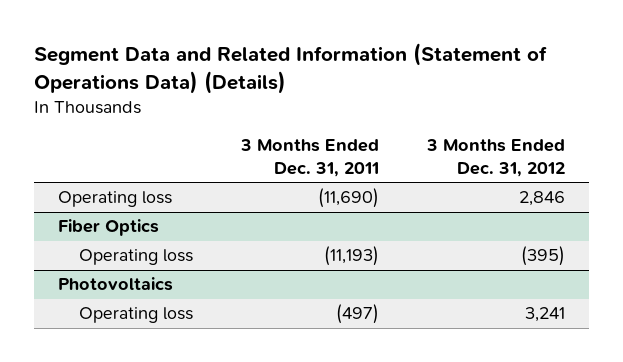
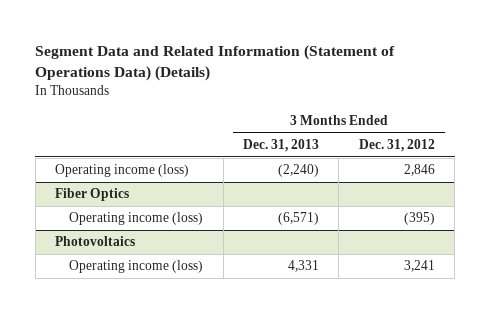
- | 3 Months Ended Dec. 31, 2011 | 3 Months Ended Dec. 31, 2012
+ | 3 Months Ended Dec. 31, 2013 | 3 Months Ended Dec. 31, 2012
- Operating loss | (11,690) | 2,846
+ Operating income (loss) | (2,240) | 2,846
@ Fiber Optics
- Operating loss | (11,193) | (395)
+ Operating income (loss) | (6,571) | (395)
@ Photovoltaics
- Operating loss | (497) | 3,241
+ Operating income (loss) | 4,331 | 3,241

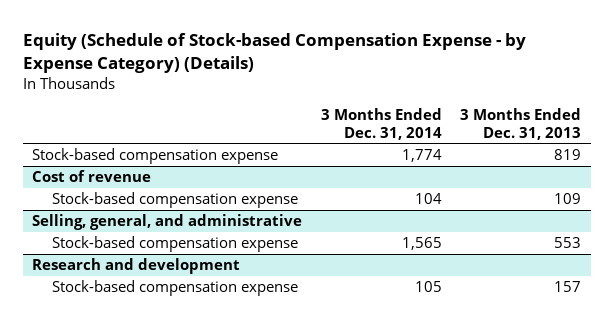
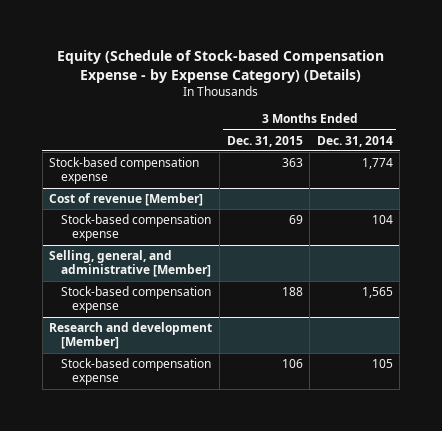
- | 3 Months Ended Dec. 31, 2014 | 3 Months Ended Dec. 31, 2013
+ | 3 Months Ended Dec. 31, 2015 | 3 Months Ended Dec. 31, 2014
- Cost of revenue
+ Cost of revenue [Member]
- Selling, general, and administrative
+ Selling, general, and administrative [Member]
- Research and development
+ Research and development [Member]

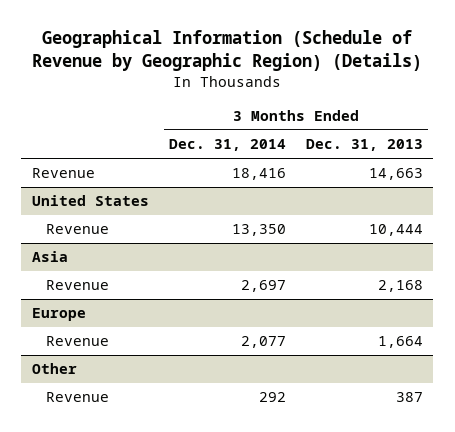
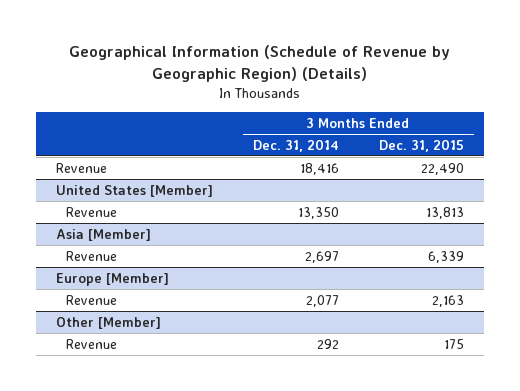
- | 3 Months Ended Dec. 31, 2014 | 3 Months Ended Dec. 31, 2013
+ | 3 Months Ended Dec. 31, 2014 | 3 Months Ended Dec. 31, 2015
- United States
+ United States [Member]
- Asia
+ Asia [Member]
- Europe
+ Europe [Member]
- Other
+ Other [Member]

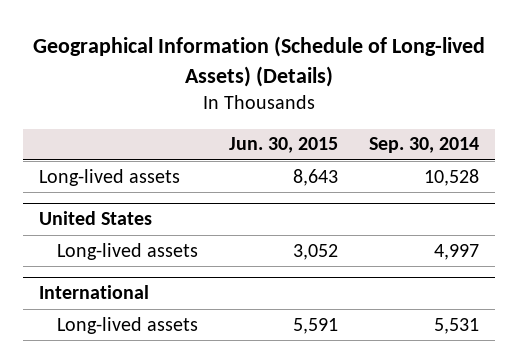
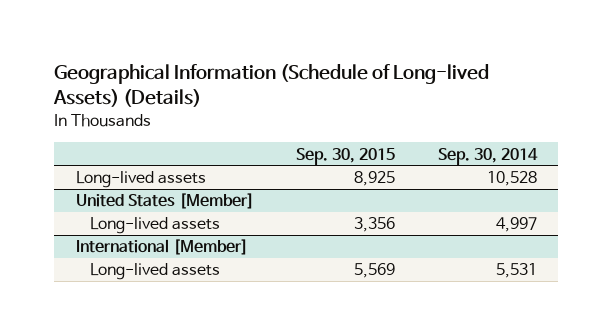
- | Jun. 30, 2015 | Sep. 30, 2014
+ | Sep. 30, 2015 | Sep. 30, 2014
- United States
+ United States [Member]
- International
+ International [Member]

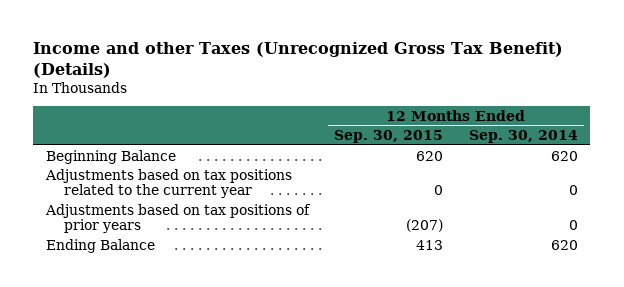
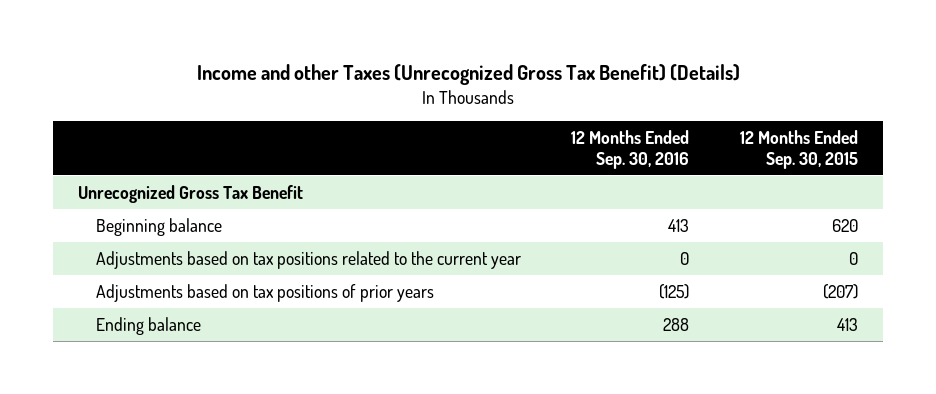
- | 12 Months Ended Sep. 30, 2015 | 12 Months Ended Sep. 30, 2014
+ | 12 Months Ended Sep. 30, 2016 | 12 Months Ended Sep. 30, 2015
- Beginning Balance | 620 | 620
+ Unrecognized Gross Tax Benefit
+ Beginning balance | 413 | 620
- Ending Balance | 413 | 620
+ Ending balance | 288 | 413

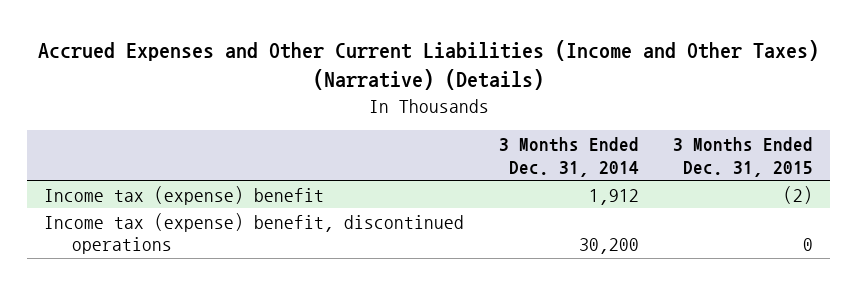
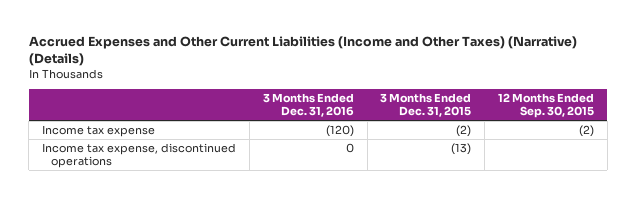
- | 3 Months Ended Dec. 31, 2014 | 3 Months Ended Dec. 31, 2015
+ | 3 Months Ended Dec. 31, 2016 | 3 Months Ended Dec. 31, 2015 | 12 Months Ended Sep. 30, 2015
- Income tax (expense) benefit | 1,912 | (2)
- Income tax (expense) benefit, discontinued operations | 30,200 | 0
+ Income tax expense | (120) | (2) | (2)
+ Income tax expense, discontinued operations | 0 | (13) |

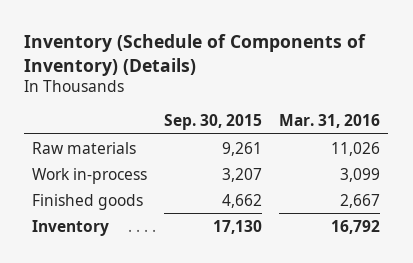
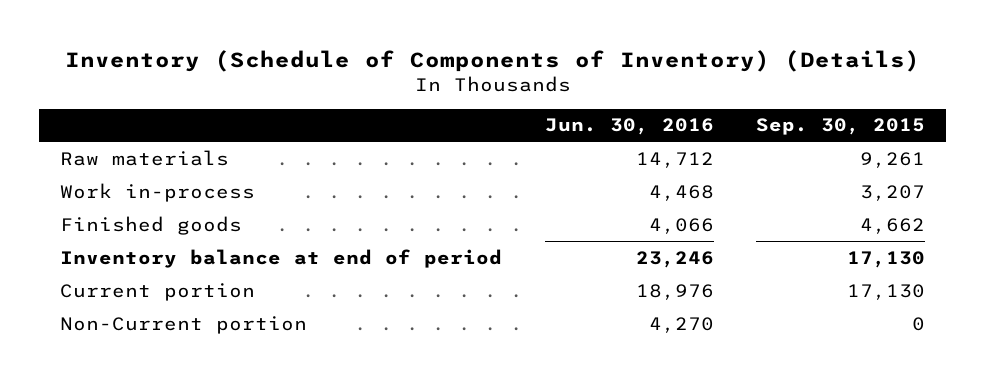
- | Sep. 30, 2015 | Mar. 31, 2016
+ | Jun. 30, 2016 | Sep. 30, 2015
- Inventory | 17,130 | 16,792
+ Inventory balance at end of period | 23,246 | 17,130
+ Current portion | 18,976 | 17,130
+ Non-Current portion | 4,270 | 0

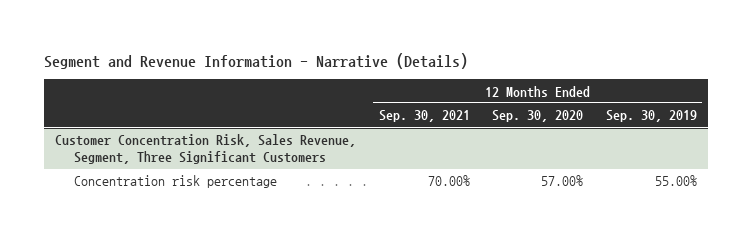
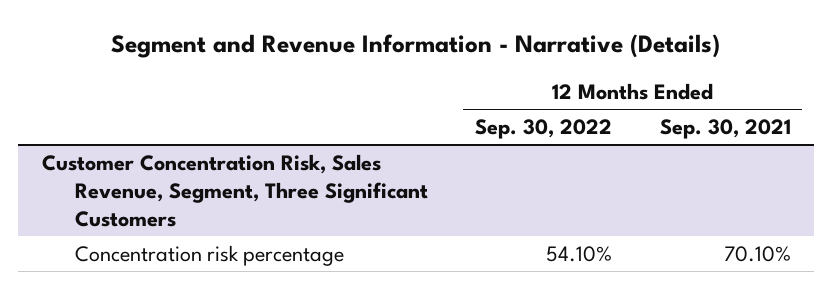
- | 12 Months Ended Sep. 30, 2021 | 12 Months Ended Sep. 30, 2020 | 12 Months Ended Sep. 30, 2019
+ | 12 Months Ended Sep. 30, 2022 | 12 Months Ended Sep. 30, 2021
@ Customer Concentration Risk, Sales Revenue, Segment, Three Significant Customers
- Concentration risk percentage | 70.00% | 57.00% | 55.00%
+ Concentration risk percentage | 54.10% | 70.10%

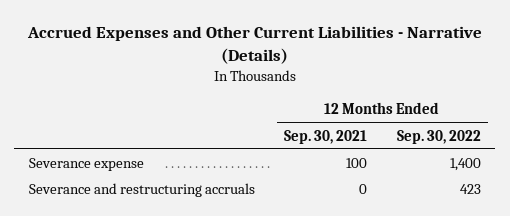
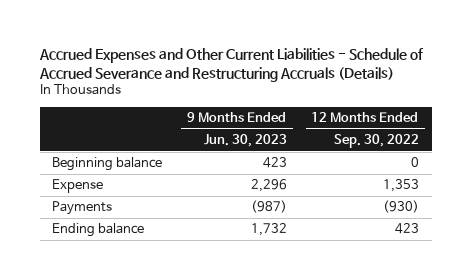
- Accrued Expenses and Other Current Liabilities - Narrative (Details)
+ Accrued Expenses and Other Current Liabilities - Schedule of Accrued Severance and Restructuring Accruals (Details)
- | 12 Months Ended Sep. 30, 2021 | 12 Months Ended Sep. 30, 2022
+ | 9 Months Ended Jun. 30, 2023 | 12 Months Ended Sep. 30, 2022
- Severance expense | 100 | 1,400
- Severance and restructuring accruals | 0 | 423
+ Beginning balance | 423 | 0
+ Expense | 2,296 | 1,353
+ Payments | (987) | (930)
+ Ending balance | 1,732 | 423

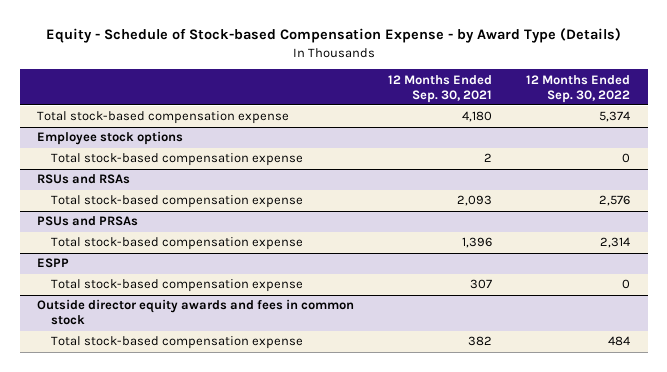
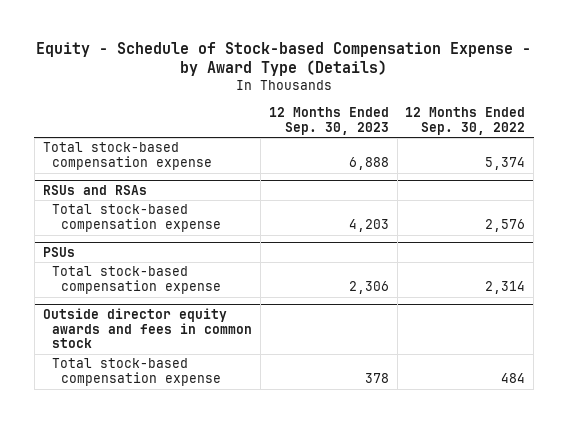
- | 12 Months Ended Sep. 30, 2021 | 12 Months Ended Sep. 30, 2022
+ | 12 Months Ended Sep. 30, 2023 | 12 Months Ended Sep. 30, 2022
- Employee stock options
- Total stock-based compensation expense | 2 | 0
- PSUs and PRSAs
+ PSUs
- ESPP
- Total stock-based compensation expense | 307 | 0

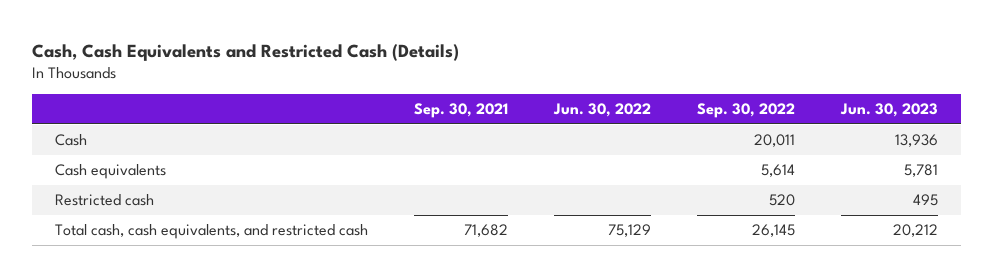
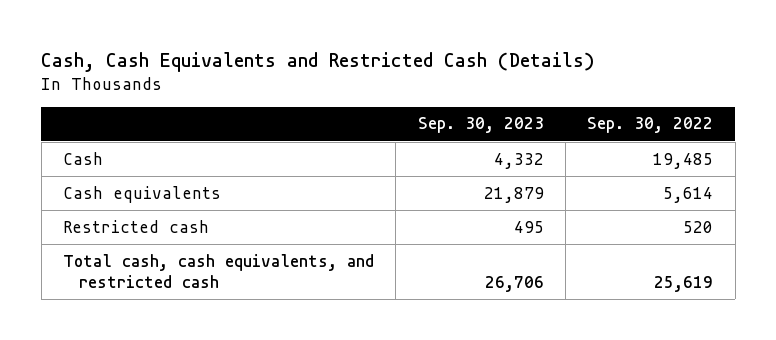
- | Sep. 30, 2021 | Jun. 30, 2022 | Sep. 30, 2022 | Jun. 30, 2023
+ | Sep. 30, 2023 | Sep. 30, 2022
- Cash | | | 20,011 | 13,936
+ Cash | 4,332 | 19,485
- Total cash, cash equivalents, and restricted cash | 71,682 | 75,129 | 26,145 | 20,212
+ Total cash, cash equivalents, and restricted cash | 26,706 | 25,619

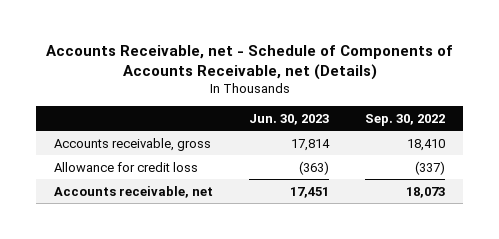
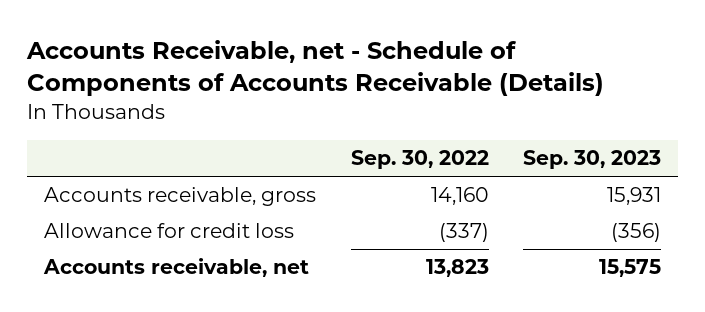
- Accounts Receivable, net - Schedule of Components of Accounts Receivable, net (Details)
+ Accounts Receivable, net - Schedule of Components of Accounts Receivable (Details)
- | Jun. 30, 2023 | Sep. 30, 2022
+ | Sep. 30, 2022 | Sep. 30, 2023
- Accounts receivable, gross | 17,814 | 18,410
+ Accounts receivable, gross | 14,160 | 15,931
- Accounts receivable, net | 17,451 | 18,073
+ Accounts receivable, net | 13,823 | 15,575

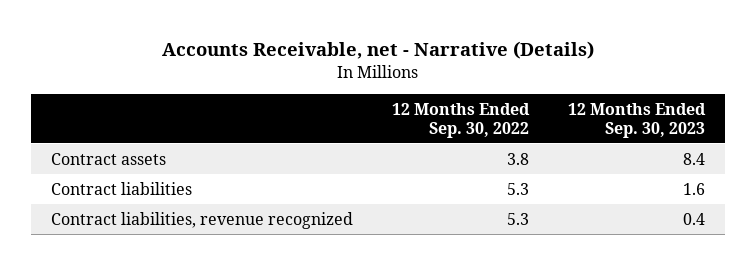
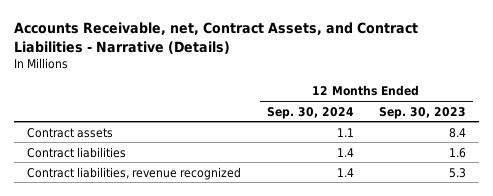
- Accounts Receivable, net - Narrative (Details)
+ Accounts Receivable, net, Contract Assets, and Contract Liabilities - Narrative (Details)
- | 12 Months Ended Sep. 30, 2022 | 12 Months Ended Sep. 30, 2023
+ | 12 Months Ended Sep. 30, 2024 | 12 Months Ended Sep. 30, 2023
- Contract liabilities, revenue recognized | 5.3 | 0.4
+ Contract liabilities, revenue recognized | 1.4 | 5.3

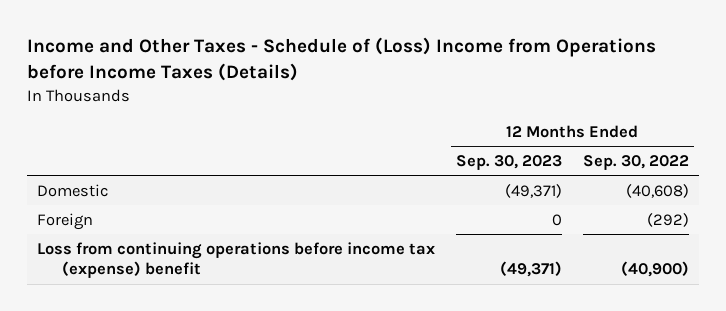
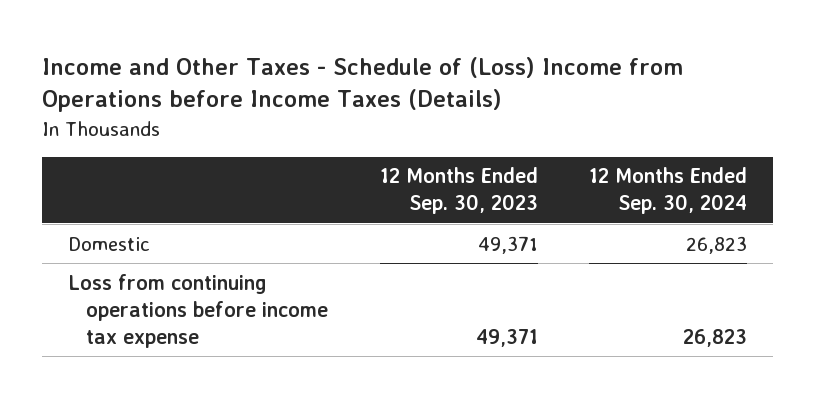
- | 12 Months Ended Sep. 30, 2023 | 12 Months Ended Sep. 30, 2022
+ | 12 Months Ended Sep. 30, 2023 | 12 Months Ended Sep. 30, 2024
- Domestic | (49,371) | (40,608)
- Foreign | 0 | (292)
- Loss from continuing operations before income tax (expense) benefit | (49,371) | (40,900)
+ Domestic | 49,371 | 26,823
+ Loss from continuing operations before income tax expense | 49,371 | 26,823

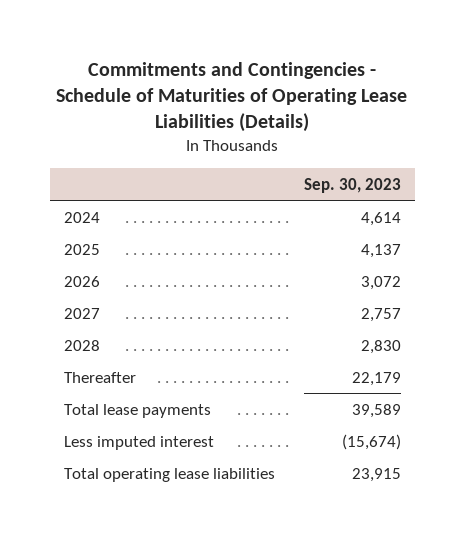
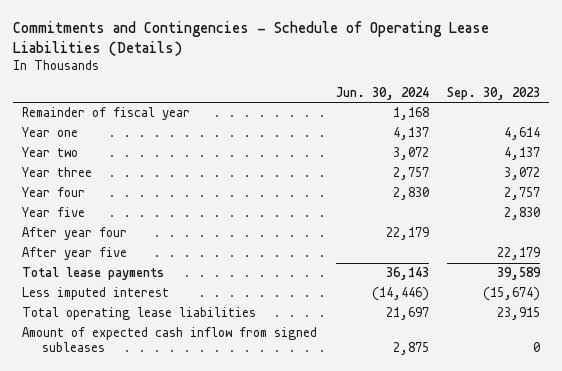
- Commitments and Contingencies - Schedule of Maturities of Operating Lease Liabilities (Details)
+ Commitments and Contingencies - Schedule of Operating Lease Liabilities (Details)
- | Sep. 30, 2023
+ | Jun. 30, 2024 | Sep. 30, 2023
- 2024 | 4,614
- 2025 | 4,137
- 2026 | 3,072
- 2027 | 2,757
- 2028 | 2,830
- Thereafter | 22,179
+ Remainder of fiscal year | 1,168 |
+ Year one | 4,137 | 4,614
+ Year two | 3,072 | 4,137
+ Year three | 2,757 | 3,072
+ Year four | 2,830 | 2,757
+ Year five | | 2,830
+ After year four | 22,179 |
+ After year five | | 22,179
+ Amount of expected cash inflow from signed subleases | 2,875 | 0

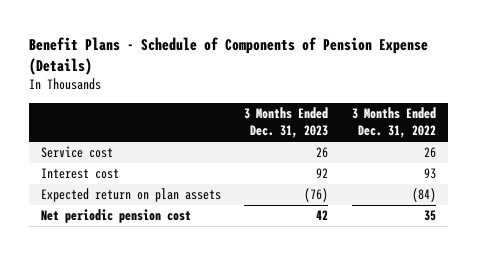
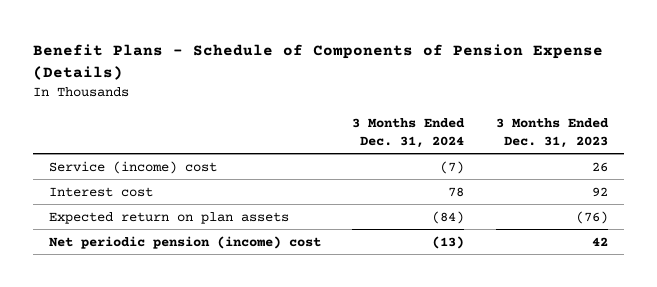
- | 3 Months Ended Dec. 31, 2023 | 3 Months Ended Dec. 31, 2022
+ | 3 Months Ended Dec. 31, 2024 | 3 Months Ended Dec. 31, 2023
- Service cost | 26 | 26
+ Service (income) cost | (7) | 26
- Net periodic pension cost | 42 | 35
+ Net periodic pension (income) cost | (13) | 42

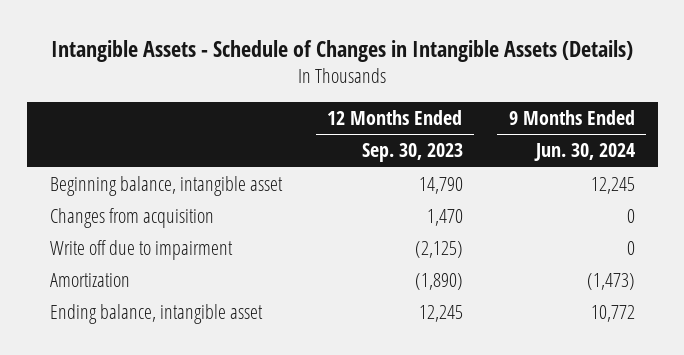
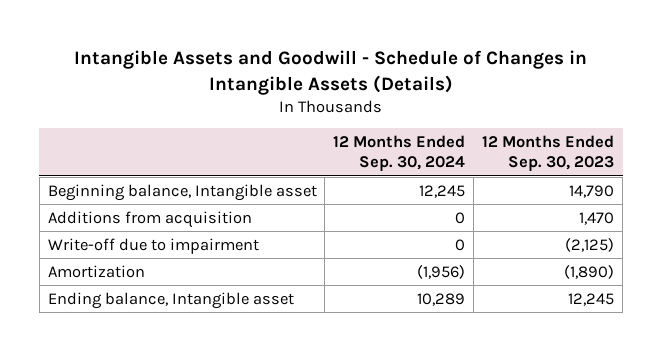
- Intangible Assets - Schedule of Changes in Intangible Assets (Details)
+ Intangible Assets and Goodwill - Schedule of Changes in Intangible Assets (Details)
- | 12 Months Ended Sep. 30, 2023 | 9 Months Ended Jun. 30, 2024
+ | 12 Months Ended Sep. 30, 2024 | 12 Months Ended Sep. 30, 2023
- Beginning balance, intangible asset | 14,790 | 12,245
- Changes from acquisition | 1,470 | 0
- Write off due to impairment | (2,125) | 0
+ Beginning balance, Intangible asset | 12,245 | 14,790
+ Additions from acquisition | 0 | 1,470
+ Write-off due to impairment | 0 | (2,125)
- Ending balance, intangible asset | 12,245 | 10,772
+ Ending balance, Intangible asset | 10,289 | 12,245

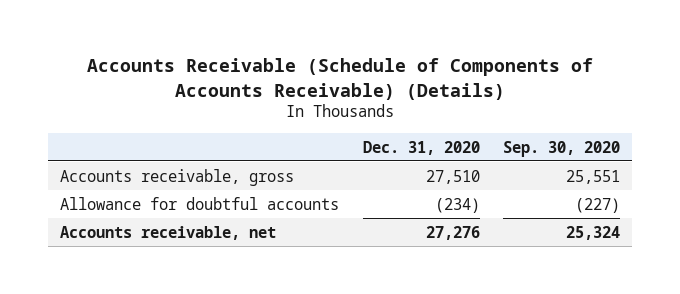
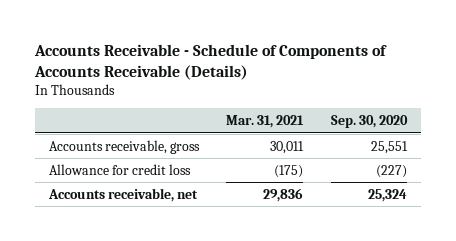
- Accounts Receivable (Schedule of Components of Accounts Receivable) (Details)
+ Accounts Receivable - Schedule of Components of Accounts Receivable (Details)
- | Dec. 31, 2020 | Sep. 30, 2020
+ | Mar. 31, 2021 | Sep. 30, 2020
- Allowance for doubtful accounts | (234) | (227)
+ Allowance for credit loss | (175) | (227)

